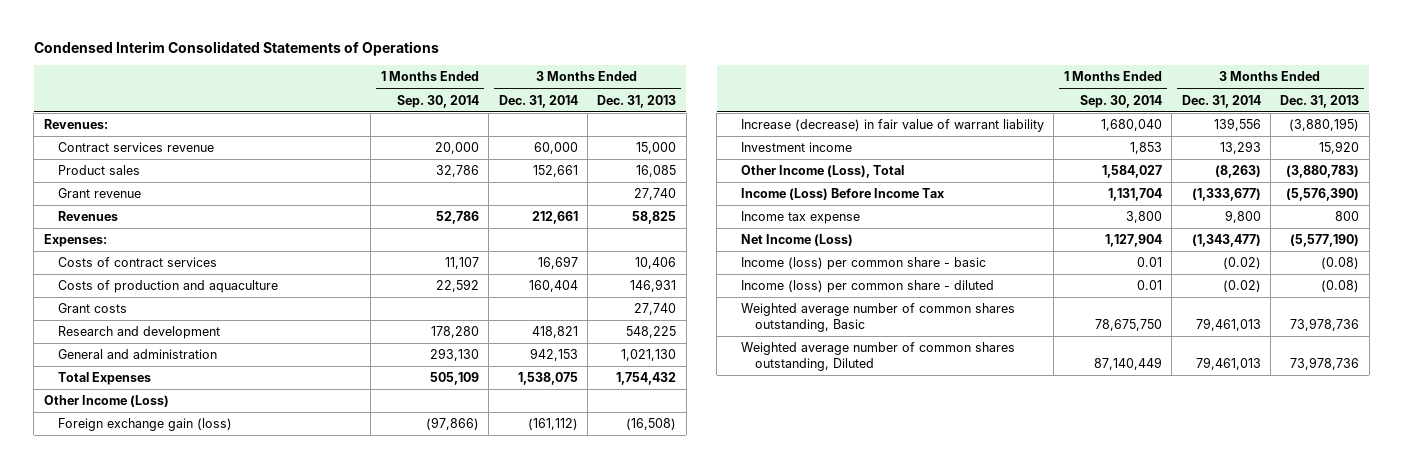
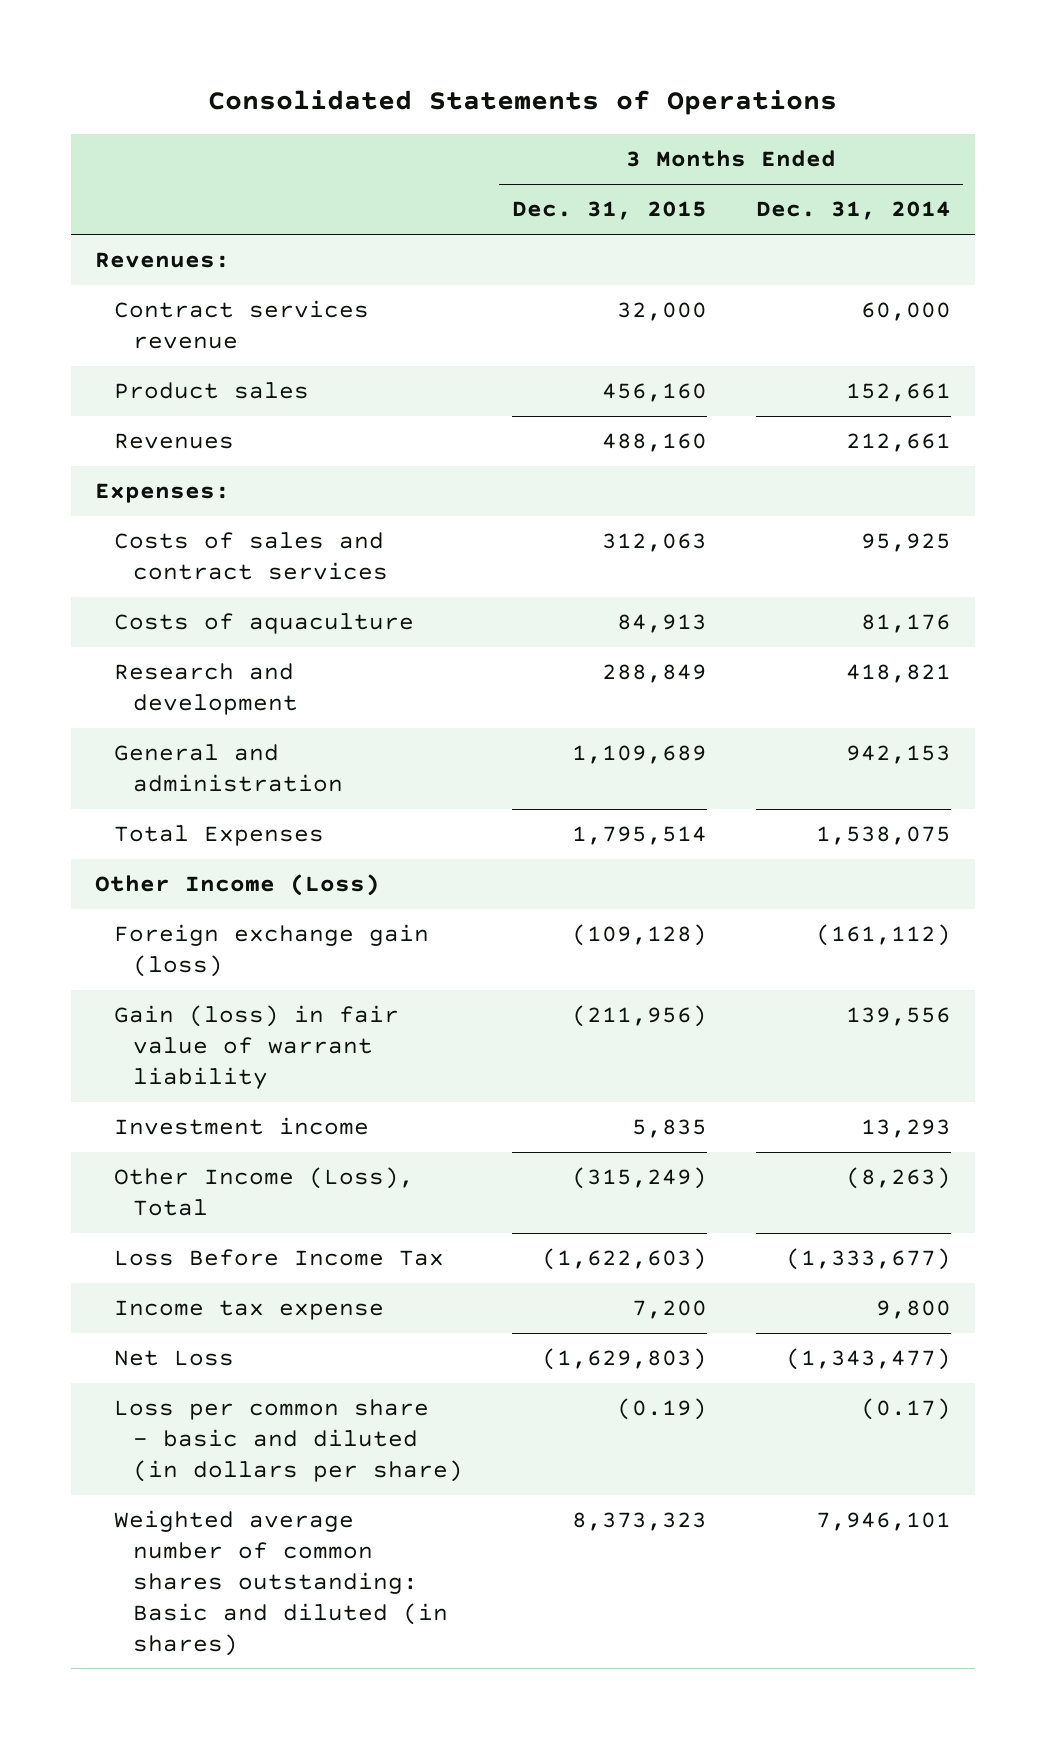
- Condensed Interim Consolidated Statements of Operations
+ Consolidated Statements of Operations
- | 1 Months Ended Sep. 30, 2014 | 3 Months Ended Dec. 31, 2014 | 3 Months Ended Dec. 31, 2013
+ | 3 Months Ended Dec. 31, 2015 | 3 Months Ended Dec. 31, 2014
- Grant revenue | | | 27,740
- Costs of contract services | 11,107 | 16,697 | 10,406
- Costs of production and aquaculture | 22,592 | 160,404 | 146,931
- Grant costs | | | 27,740
+ Costs of sales and contract services | 312,063 | 95,925
+ Costs of aquaculture | 84,913 | 81,176
- Increase (decrease) in fair value of warrant liability | 1,680,040 | 139,556 | (3,880,195)
+ Gain (loss) in fair value of warrant liability | (211,956) | 139,556
- Income (Loss) Before Income Tax | 1,131,704 | (1,333,677) | (5,576,390)
+ Loss Before Income Tax | (1,622,603) | (1,333,677)
- Net Income (Loss) | 1,127,904 | (1,343,477) | (5,577,190)
- Income (loss) per common share - basic | 0.01 | (0.02) | (0.08)
- Income (loss) per common share - diluted | 0.01 | (0.02) | (0.08)
- Weighted average number of common shares outstanding, Basic | 78,675,750 | 79,461,013 | 73,978,736
- Weighted average number of common shares outstanding, Diluted | 87,140,449 | 79,461,013 | 73,978,736
+ Net Loss | (1,629,803) | (1,343,477)
+ Loss per common share - basic and diluted (in dollars per share) | (0.19) | (0.17)
+ Weighted average number of common shares outstanding: Basic and diluted (in shares) | 8,373,323 | 7,946,101

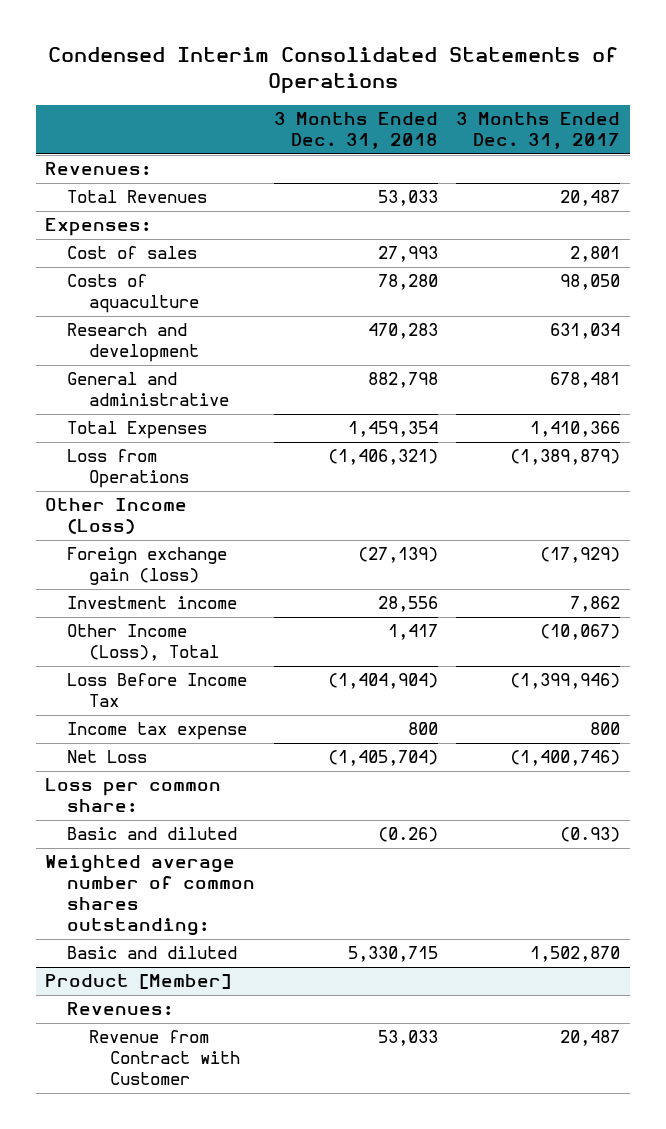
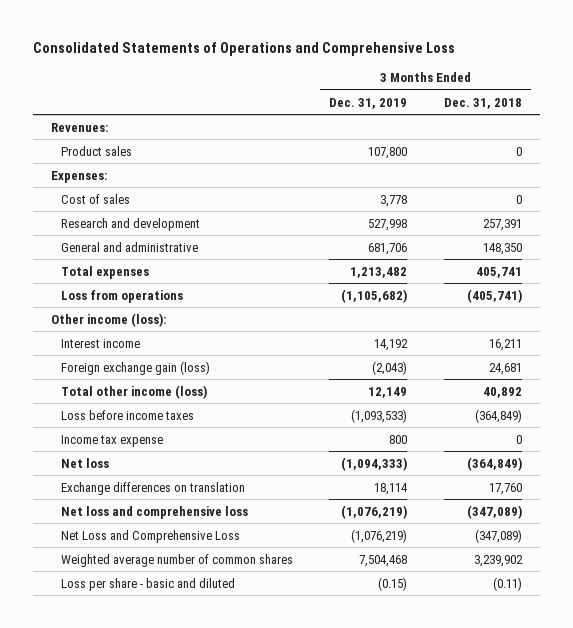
- Condensed Interim Consolidated Statements of Operations
+ Consolidated Statements of Operations and Comprehensive Loss
- | 3 Months Ended Dec. 31, 2018 | 3 Months Ended Dec. 31, 2017
+ | 3 Months Ended Dec. 31, 2019 | 3 Months Ended Dec. 31, 2018
- Total Revenues | 53,033 | 20,487
+ Product sales | 107,800 | 0
- Cost of sales | 27,993 | 2,801
- Costs of aquaculture | 78,280 | 98,050
- Research and development | 470,283 | 631,034
- General and administrative | 882,798 | 678,481
- Total Expenses | 1,459,354 | 1,410,366
- Loss from Operations | (1,406,321) | (1,389,879)
- Other Income (Loss)
- Foreign exchange gain (loss) | (27,139) | (17,929)
- Investment income | 28,556 | 7,862
- Other Income (Loss), Total | 1,417 | (10,067)
- Loss Before Income Tax | (1,404,904) | (1,399,946)
- Income tax expense | 800 | 800
- Net Loss | (1,405,704) | (1,400,746)
- Loss per common share:
- Basic and diluted | (0.26) | (0.93)
- Weighted average number of common shares outstanding:
- Basic and diluted | 5,330,715 | 1,502,870
- Product [Member]
- Revenues:
- Revenue from Contract with Customer | 53,033 | 20,487
+ Cost of sales | 3,778 | 0
+ Research and development | 527,998 | 257,391
+ General and administrative | 681,706 | 148,350
+ Total expenses | 1,213,482 | 405,741
+ Loss from operations | (1,105,682) | (405,741)
+ Other income (loss):
+ Interest income | 14,192 | 16,211
+ Foreign exchange gain (loss) | (2,043) | 24,681
+ Total other income (loss) | 12,149 | 40,892
+ Loss before income taxes | (1,093,533) | (364,849)
+ Income tax expense | 800 | 0
+ Net loss | (1,094,333) | (364,849)
+ Exchange differences on translation | 18,114 | 17,760
+ Net loss and comprehensive loss | (1,076,219) | (347,089)
+ Net Loss and Comprehensive Loss | (1,076,219) | (347,089)
+ Weighted average number of common shares | 7,504,468 | 3,239,902
+ Loss per share - basic and diluted | (0.15) | (0.11)

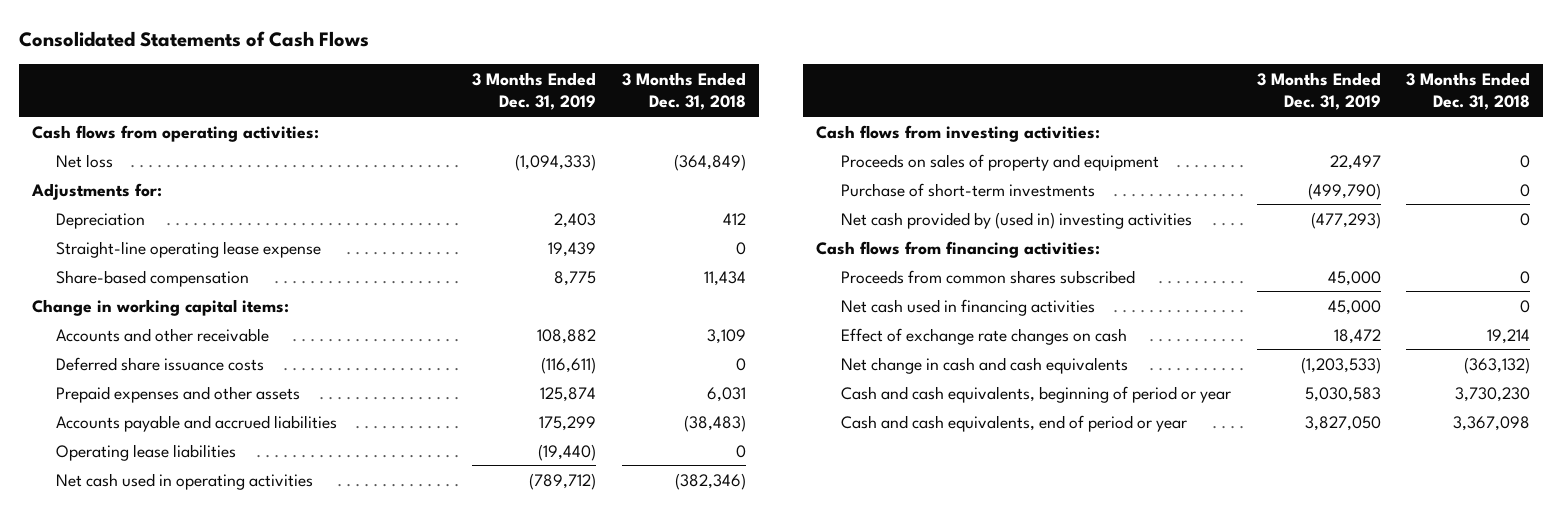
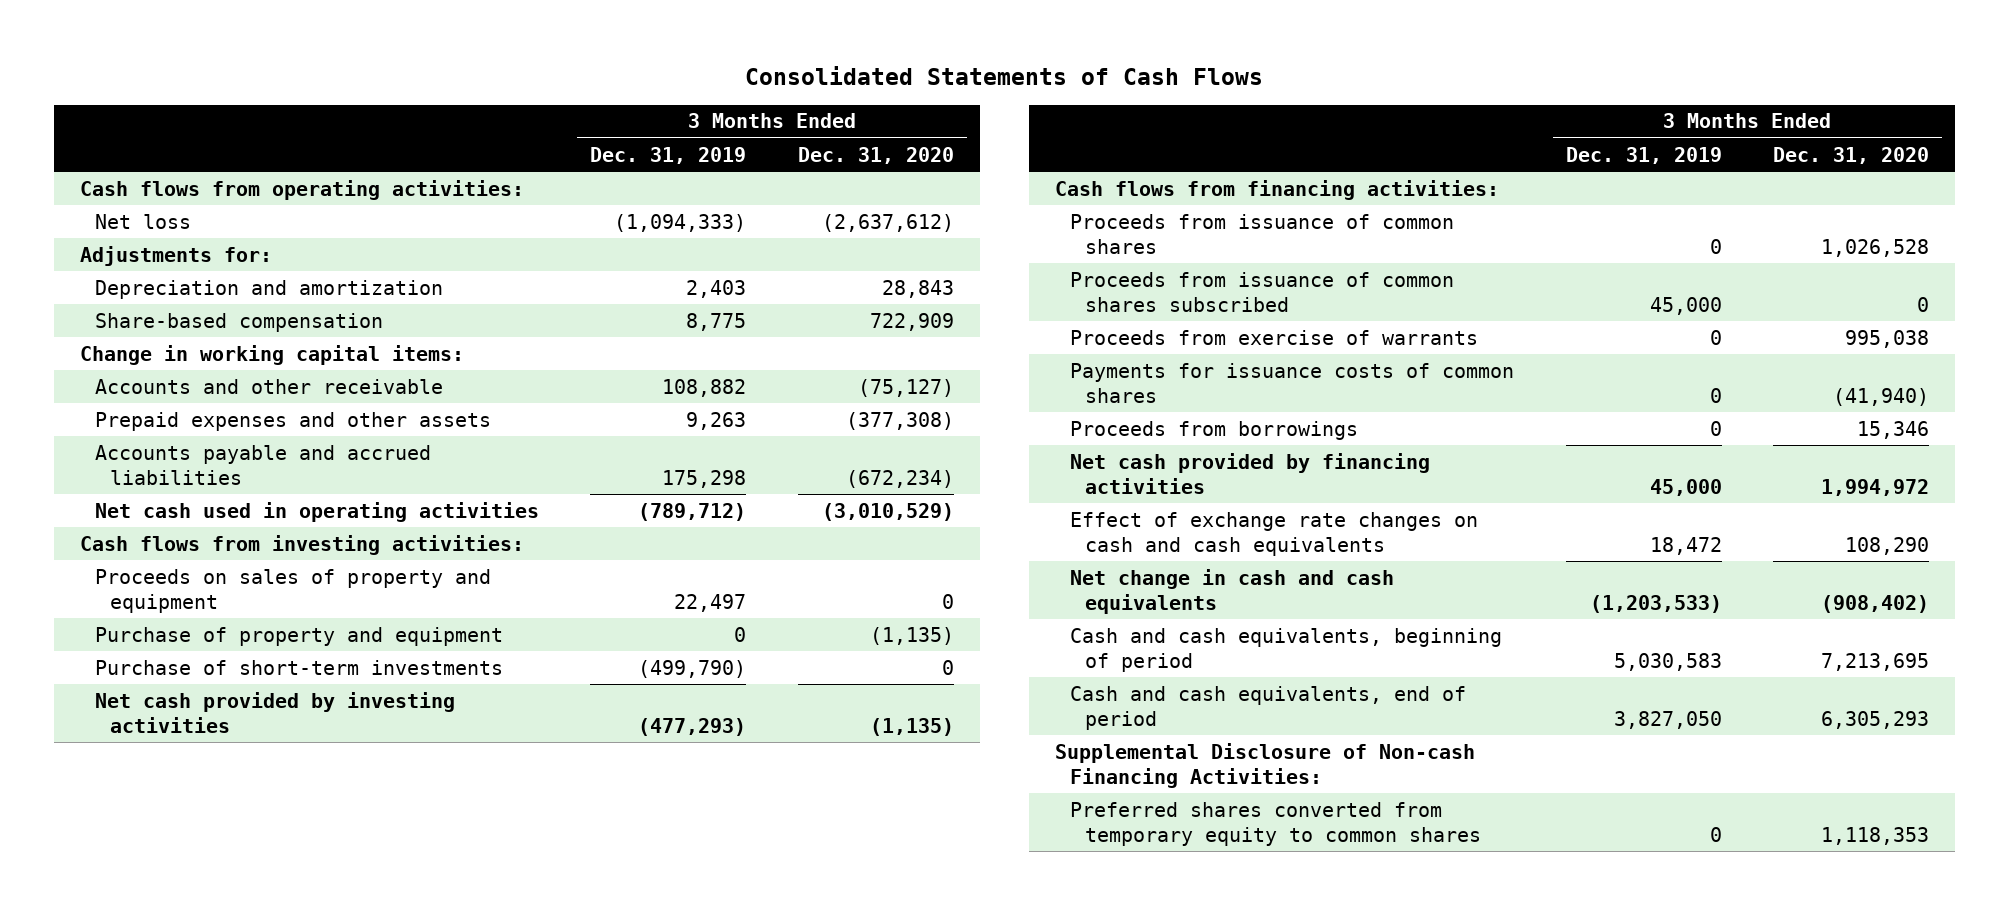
- | 3 Months Ended Dec. 31, 2019 | 3 Months Ended Dec. 31, 2018
+ | 3 Months Ended Dec. 31, 2019 | 3 Months Ended Dec. 31, 2020
- Depreciation | 2,403 | 412
- Straight-line operating lease expense | 19,439 | 0
+ Depreciation and amortization | 2,403 | 28,843
- Deferred share issuance costs | (116,611) | 0
- Prepaid expenses and other assets | 125,874 | 6,031
- Accounts payable and accrued liabilities | 175,299 | (38,483)
- Operating lease liabilities | (19,440) | 0
+ Prepaid expenses and other assets | 9,263 | (377,308)
+ Accounts payable and accrued liabilities | 175,298 | (672,234)
+ Purchase of property and equipment | 0 | (1,135)
- Net cash provided by (used in) investing activities | (477,293) | 0
+ Net cash provided by investing activities | (477,293) | (1,135)
- Proceeds from common shares subscribed | 45,000 | 0
- Net cash used in financing activities | 45,000 | 0
- Effect of exchange rate changes on cash | 18,472 | 19,214
+ Proceeds from issuance of common shares | 0 | 1,026,528
+ Proceeds from issuance of common shares subscribed | 45,000 | 0
+ Proceeds from exercise of warrants | 0 | 995,038
+ Payments for issuance costs of common shares | 0 | (41,940)
+ Proceeds from borrowings | 0 | 15,346
+ Net cash provided by financing activities | 45,000 | 1,994,972
+ Effect of exchange rate changes on cash and cash equivalents | 18,472 | 108,290
- Cash and cash equivalents, beginning of period or year | 5,030,583 | 3,730,230
- Cash and cash equivalents, end of period or year | 3,827,050 | 3,367,098
+ Cash and cash equivalents, beginning of period | 5,030,583 | 7,213,695
+ Cash and cash equivalents, end of period | 3,827,050 | 6,305,293
+ Supplemental Disclosure of Non-cash Financing Activities:
+ Preferred shares converted from temporary equity to common shares | 0 | 1,118,353

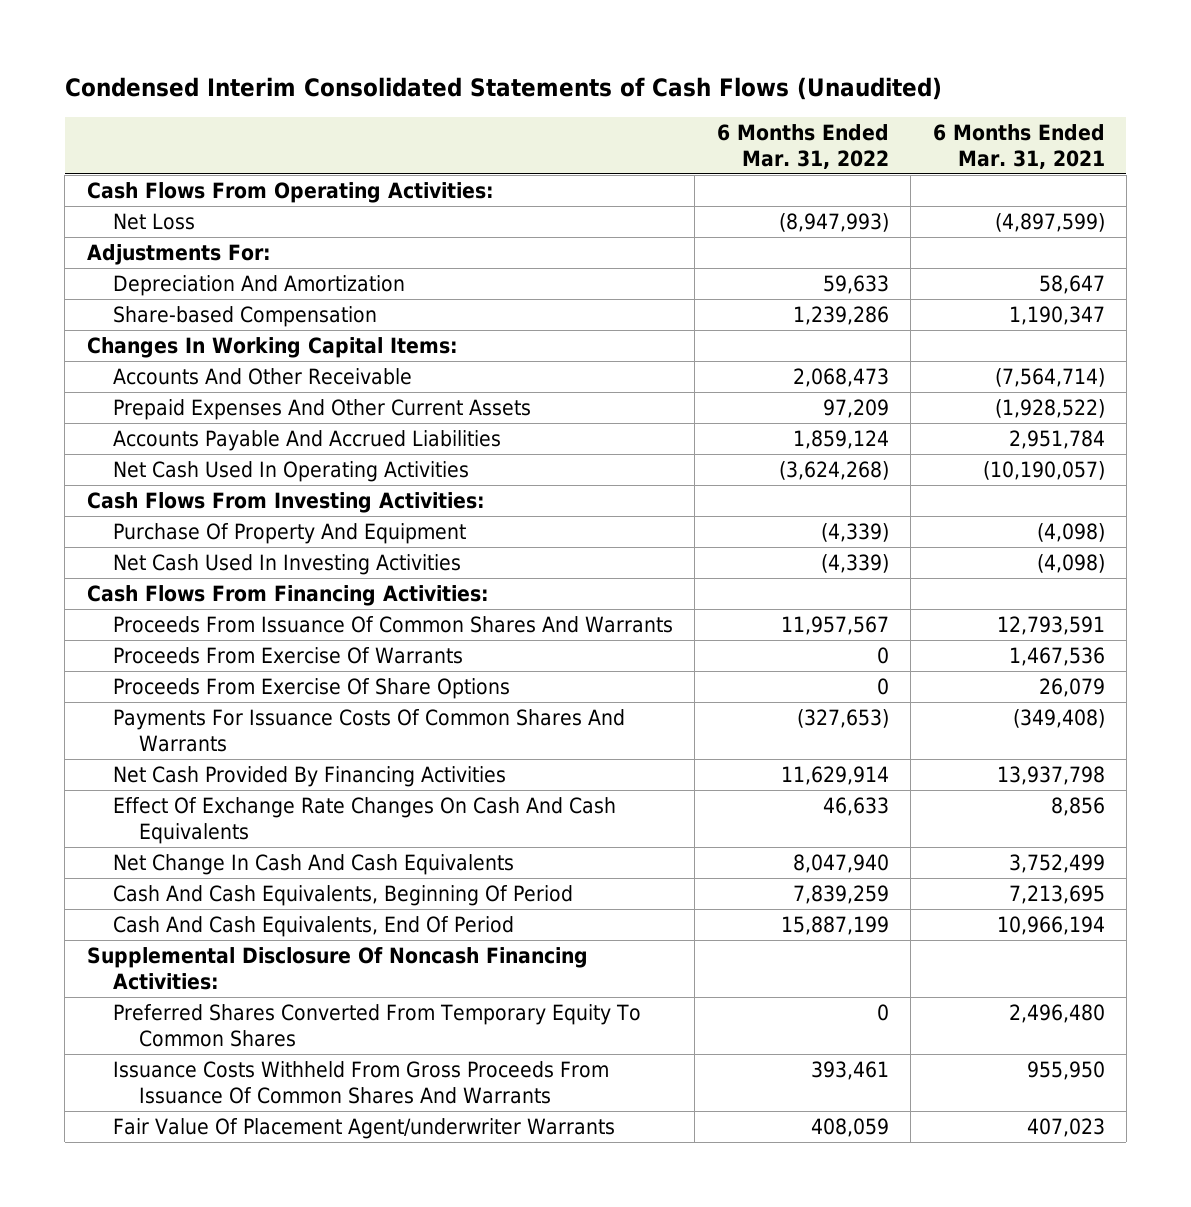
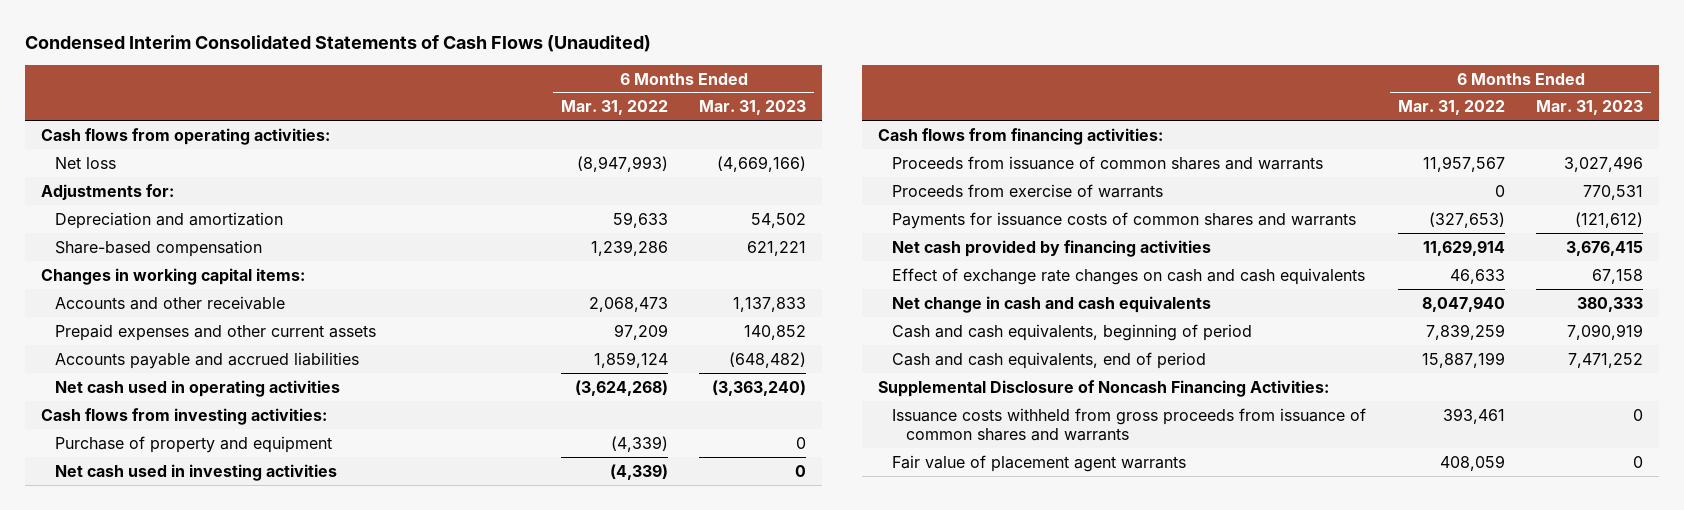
- | 6 Months Ended Mar. 31, 2022 | 6 Months Ended Mar. 31, 2021
+ | 6 Months Ended Mar. 31, 2022 | 6 Months Ended Mar. 31, 2023
- Cash Flows From Operating Activities:
- Net Loss | (8,947,993) | (4,897,599)
- Adjustments For:
- Depreciation And Amortization | 59,633 | 58,647
- Share-based Compensation | 1,239,286 | 1,190,347
- Changes In Working Capital Items:
- Accounts And Other Receivable | 2,068,473 | (7,564,714)
- Prepaid Expenses And Other Current Assets | 97,209 | (1,928,522)
- Accounts Payable And Accrued Liabilities | 1,859,124 | 2,951,784
- Net Cash Used In Operating Activities | (3,624,268) | (10,190,057)
- Cash Flows From Investing Activities:
- Purchase Of Property And Equipment | (4,339) | (4,098)
- Net Cash Used In Investing Activities | (4,339) | (4,098)
- Cash Flows From Financing Activities:
- Proceeds From Issuance Of Common Shares And Warrants | 11,957,567 | 12,793,591
- Proceeds From Exercise Of Warrants | 0 | 1,467,536
- Proceeds From Exercise Of Share Options | 0 | 26,079
- Payments For Issuance Costs Of Common Shares And Warrants | (327,653) | (349,408)
- Net Cash Provided By Financing Activities | 11,629,914 | 13,937,798
- Effect Of Exchange Rate Changes On Cash And Cash Equivalents | 46,633 | 8,856
- Net Change In Cash And Cash Equivalents | 8,047,940 | 3,752,499
- Cash And Cash Equivalents, Beginning Of Period | 7,839,259 | 7,213,695
- Cash And Cash Equivalents, End Of Period | 15,887,199 | 10,966,194
- Supplemental Disclosure Of Noncash Financing Activities:
- Preferred Shares Converted From Temporary Equity To Common Shares | 0 | 2,496,480
- Issuance Costs Withheld From Gross Proceeds From Issuance Of Common Shares And Warrants | 393,461 | 955,950
- Fair Value Of Placement Agent/underwriter Warrants | 408,059 | 407,023
+ Cash flows from operating activities:
+ Net loss | (8,947,993) | (4,669,166)
+ Adjustments for:
+ Depreciation and amortization | 59,633 | 54,502
+ Share-based compensation | 1,239,286 | 621,221
+ Changes in working capital items:
+ Accounts and other receivable | 2,068,473 | 1,137,833
+ Prepaid expenses and other current assets | 97,209 | 140,852
+ Accounts payable and accrued liabilities | 1,859,124 | (648,482)
+ Net cash used in operating activities | (3,624,268) | (3,363,240)
+ Cash flows from investing activities:
+ Purchase of property and equipment | (4,339) | 0
+ Net cash used in investing activities | (4,339) | 0
+ Cash flows from financing activities:
+ Proceeds from issuance of common shares and warrants | 11,957,567 | 3,027,496
+ Proceeds from exercise of warrants | 0 | 770,531
+ Payments for issuance costs of common shares and warrants | (327,653) | (121,612)
+ Net cash provided by financing activities | 11,629,914 | 3,676,415
+ Effect of exchange rate changes on cash and cash equivalents | 46,633 | 67,158
+ Net change in cash and cash equivalents | 8,047,940 | 380,333
+ Cash and cash equivalents, beginning of period | 7,839,259 | 7,090,919
+ Cash and cash equivalents, end of period | 15,887,199 | 7,471,252
+ Supplemental Disclosure of Noncash Financing Activities:
+ Issuance costs withheld from gross proceeds from issuance of common shares and warrants | 393,461 | 0
+ Fair value of placement agent warrants | 408,059 | 0

